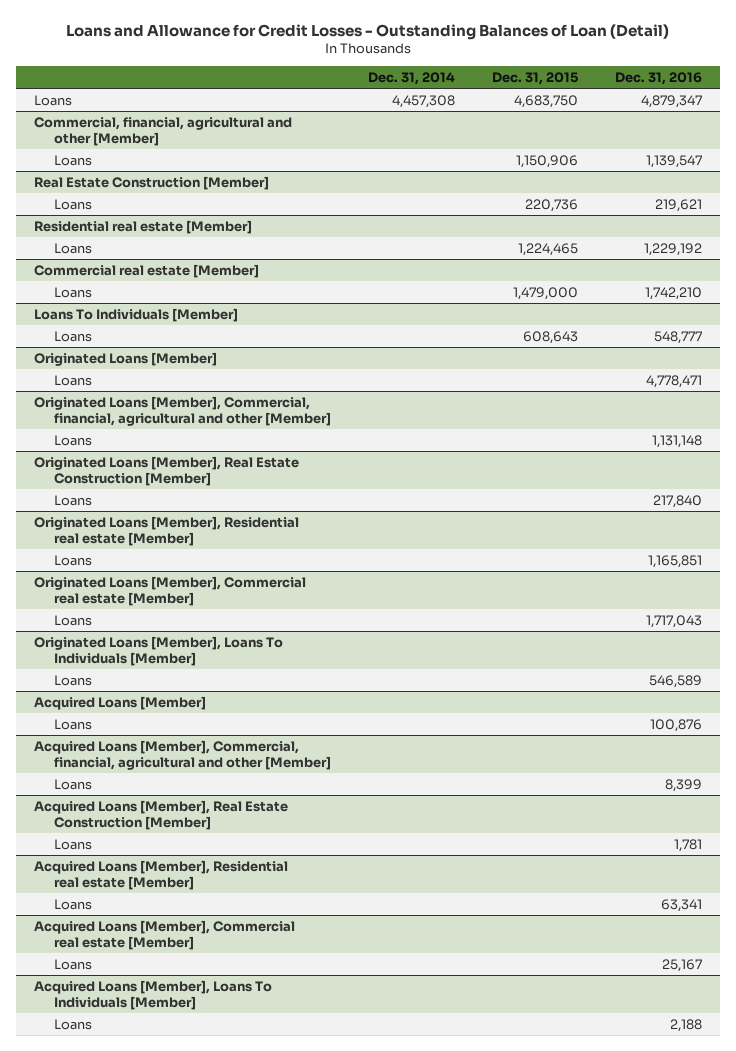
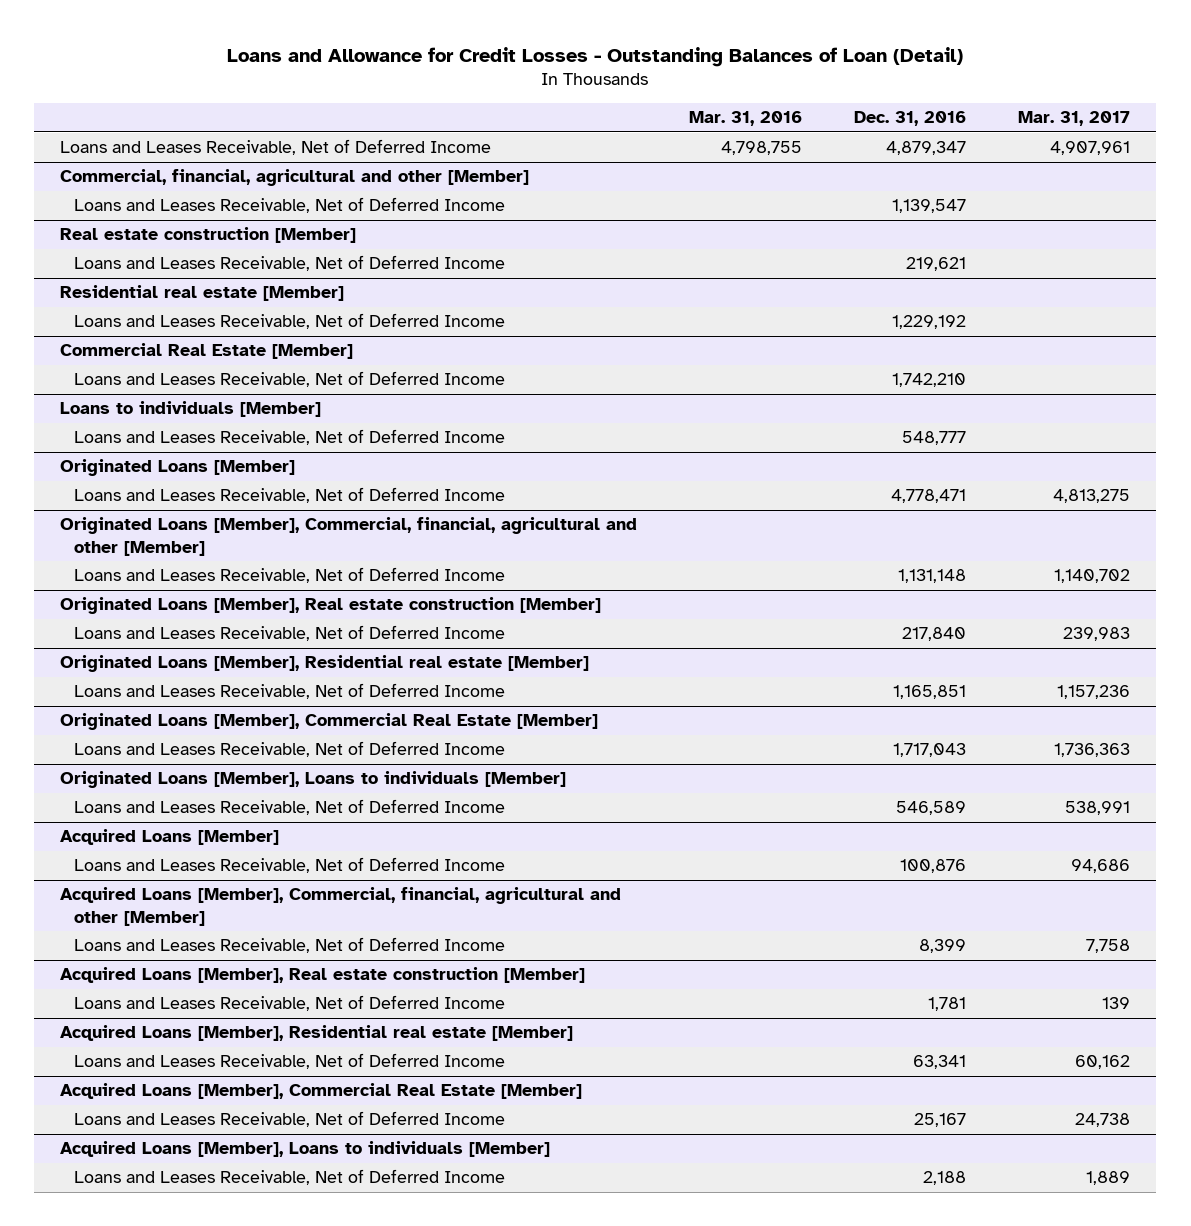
- | Dec. 31, 2014 | Dec. 31, 2015 | Dec. 31, 2016
+ | Mar. 31, 2016 | Dec. 31, 2016 | Mar. 31, 2017
- Loans | 4,457,308 | 4,683,750 | 4,879,347
+ Loans and Leases Receivable, Net of Deferred Income | 4,798,755 | 4,879,347 | 4,907,961
@ Commercial, financial, agricultural and other [Member]
- Loans | | 1,150,906 | 1,139,547
- Real Estate Construction [Member]
- Loans | | 220,736 | 219,621
@ Commercial, financial, agricultural and other [Member]
+ Loans and Leases Receivable, Net of Deferred Income | | 1,139,547 |
+ Real estate construction [Member]
+ Loans and Leases Receivable, Net of Deferred Income | | 219,621 |
@ Residential real estate [Member]
- Loans | | 1,224,465 | 1,229,192
- Commercial real estate [Member]
- Loans | | 1,479,000 | 1,742,210
- Loans To Individuals [Member]
- Loans | | 608,643 | 548,777
@ Residential real estate [Member]
+ Loans and Leases Receivable, Net of Deferred Income | | 1,229,192 |
+ Commercial Real Estate [Member]
+ Loans and Leases Receivable, Net of Deferred Income | | 1,742,210 |
+ Loans to individuals [Member]
+ Loans and Leases Receivable, Net of Deferred Income | | 548,777 |
@ Originated Loans [Member]
- Loans | | | 4,778,471
+ Loans and Leases Receivable, Net of Deferred Income | | 4,778,471 | 4,813,275
@ Originated Loans [Member], Commercial, financial, agricultural and other [Member]
- Loans | | | 1,131,148
- Originated Loans [Member], Real Estate Construction [Member]
- Loans | | | 217,840
@ Originated Loans [Member], Commercial, financial, agricultural and other [Member]
+ Loans and Leases Receivable, Net of Deferred Income | | 1,131,148 | 1,140,702
+ Originated Loans [Member], Real estate construction [Member]
+ Loans and Leases Receivable, Net of Deferred Income | | 217,840 | 239,983
@ Originated Loans [Member], Residential real estate [Member]
- Loans | | | 1,165,851
- Originated Loans [Member], Commercial real estate [Member]
- Loans | | | 1,717,043
- Originated Loans [Member], Loans To Individuals [Member]
- Loans | | | 546,589
@ Originated Loans [Member], Residential real estate [Member]
+ Loans and Leases Receivable, Net of Deferred Income | | 1,165,851 | 1,157,236
+ Originated Loans [Member], Commercial Real Estate [Member]
+ Loans and Leases Receivable, Net of Deferred Income | | 1,717,043 | 1,736,363
+ Originated Loans [Member], Loans to individuals [Member]
+ Loans and Leases Receivable, Net of Deferred Income | | 546,589 | 538,991
@ Acquired Loans [Member]
- Loans | | | 100,876
+ Loans and Leases Receivable, Net of Deferred Income | | 100,876 | 94,686
@ Acquired Loans [Member], Commercial, financial, agricultural and other [Member]
- Loans | | | 8,399
- Acquired Loans [Member], Real Estate Construction [Member]
- Loans | | | 1,781
@ Acquired Loans [Member], Commercial, financial, agricultural and other [Member]
+ Loans and Leases Receivable, Net of Deferred Income | | 8,399 | 7,758
+ Acquired Loans [Member], Real estate construction [Member]
+ Loans and Leases Receivable, Net of Deferred Income | | 1,781 | 139
@ Acquired Loans [Member], Residential real estate [Member]
- Loans | | | 63,341
- Acquired Loans [Member], Commercial real estate [Member]
- Loans | | | 25,167
- Acquired Loans [Member], Loans To Individuals [Member]
- Loans | | | 2,188
@ Acquired Loans [Member], Residential real estate [Member]
+ Loans and Leases Receivable, Net of Deferred Income | | 63,341 | 60,162
+ Acquired Loans [Member], Commercial Real Estate [Member]
+ Loans and Leases Receivable, Net of Deferred Income | | 25,167 | 24,738
+ Acquired Loans [Member], Loans to individuals [Member]
+ Loans and Leases Receivable, Net of Deferred Income | | 2,188 | 1,889

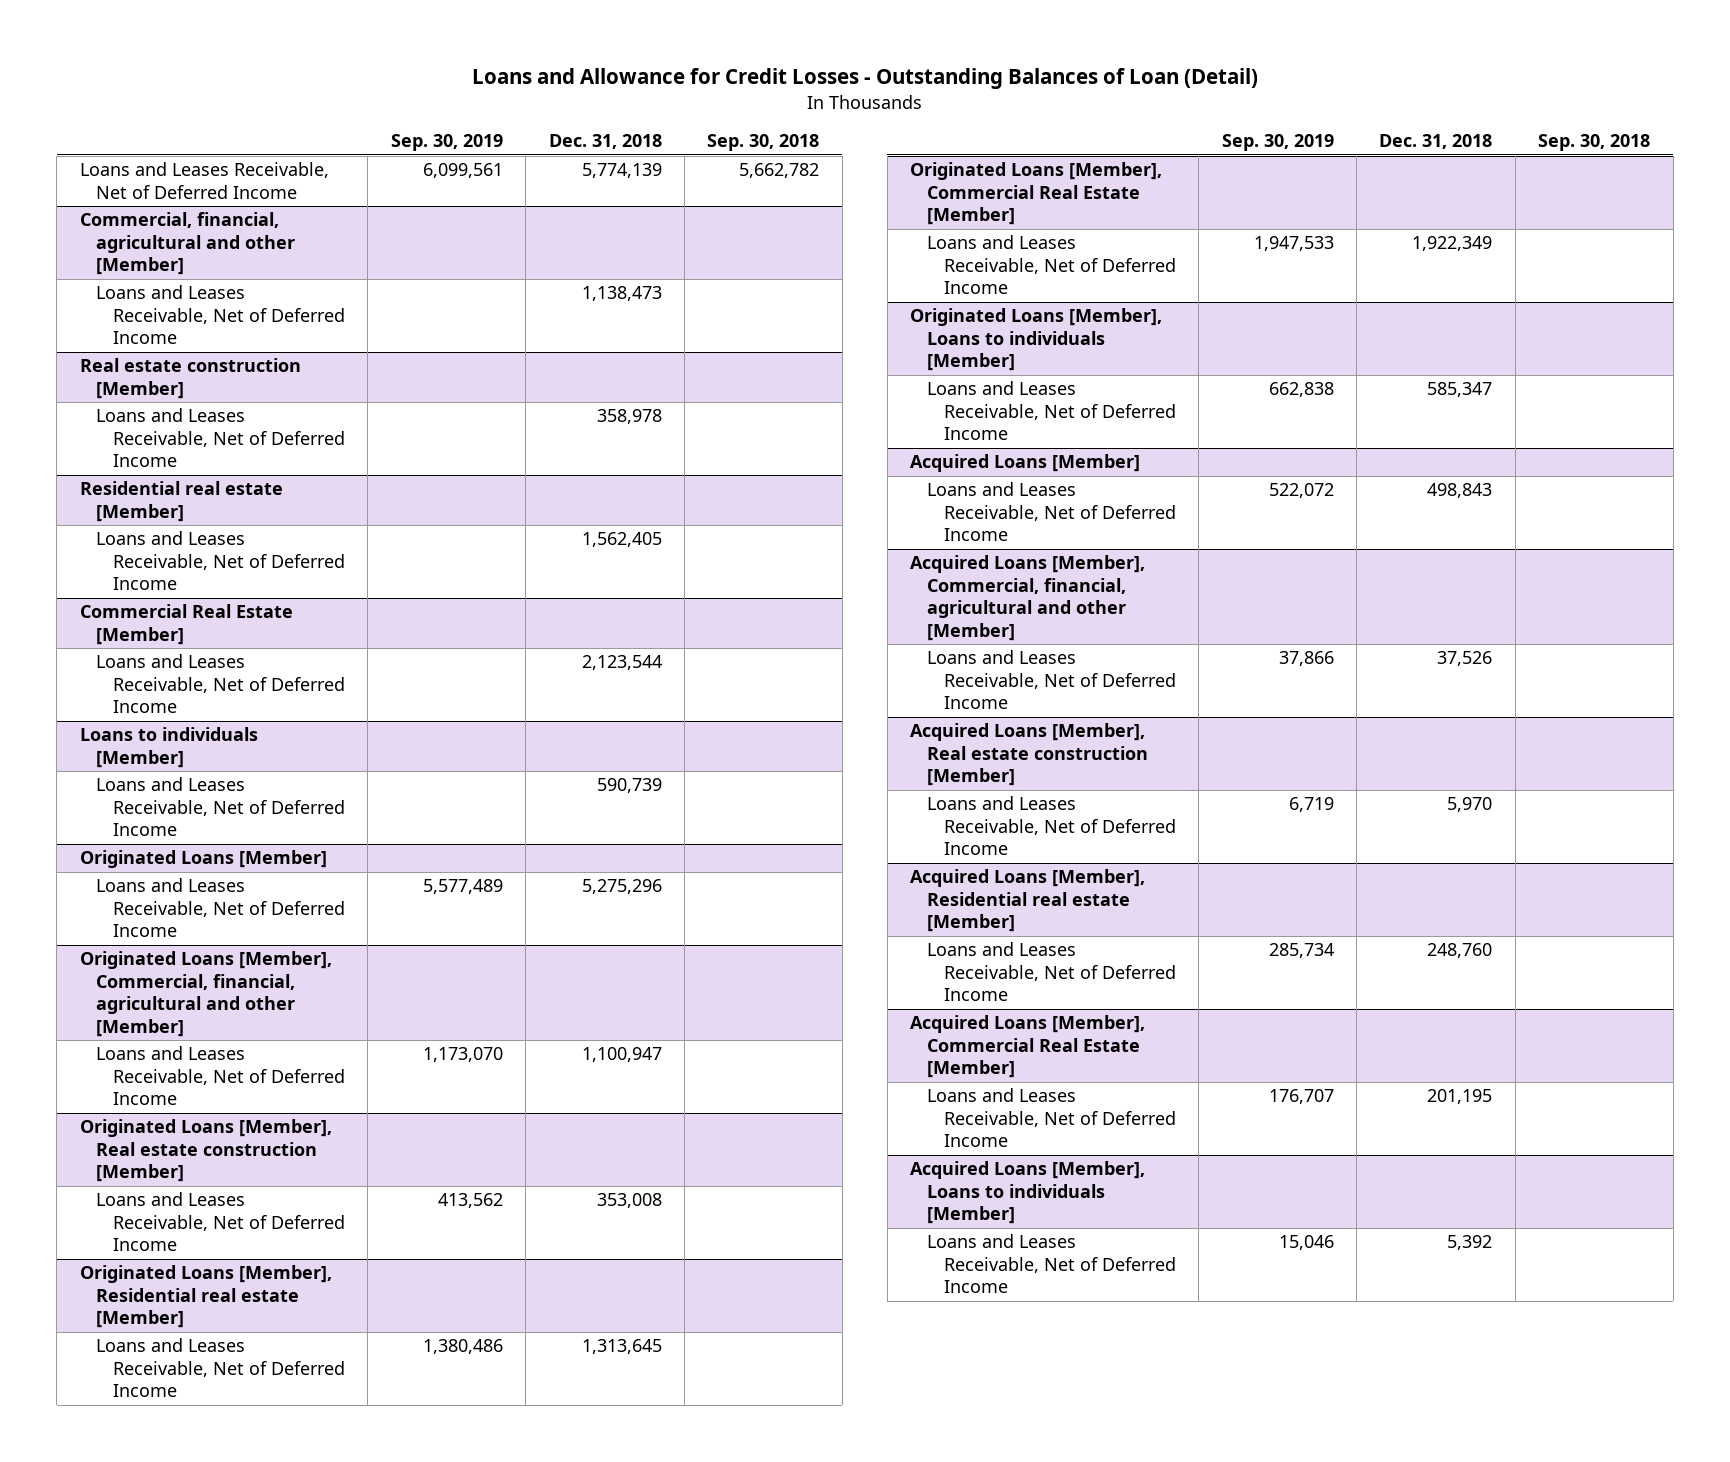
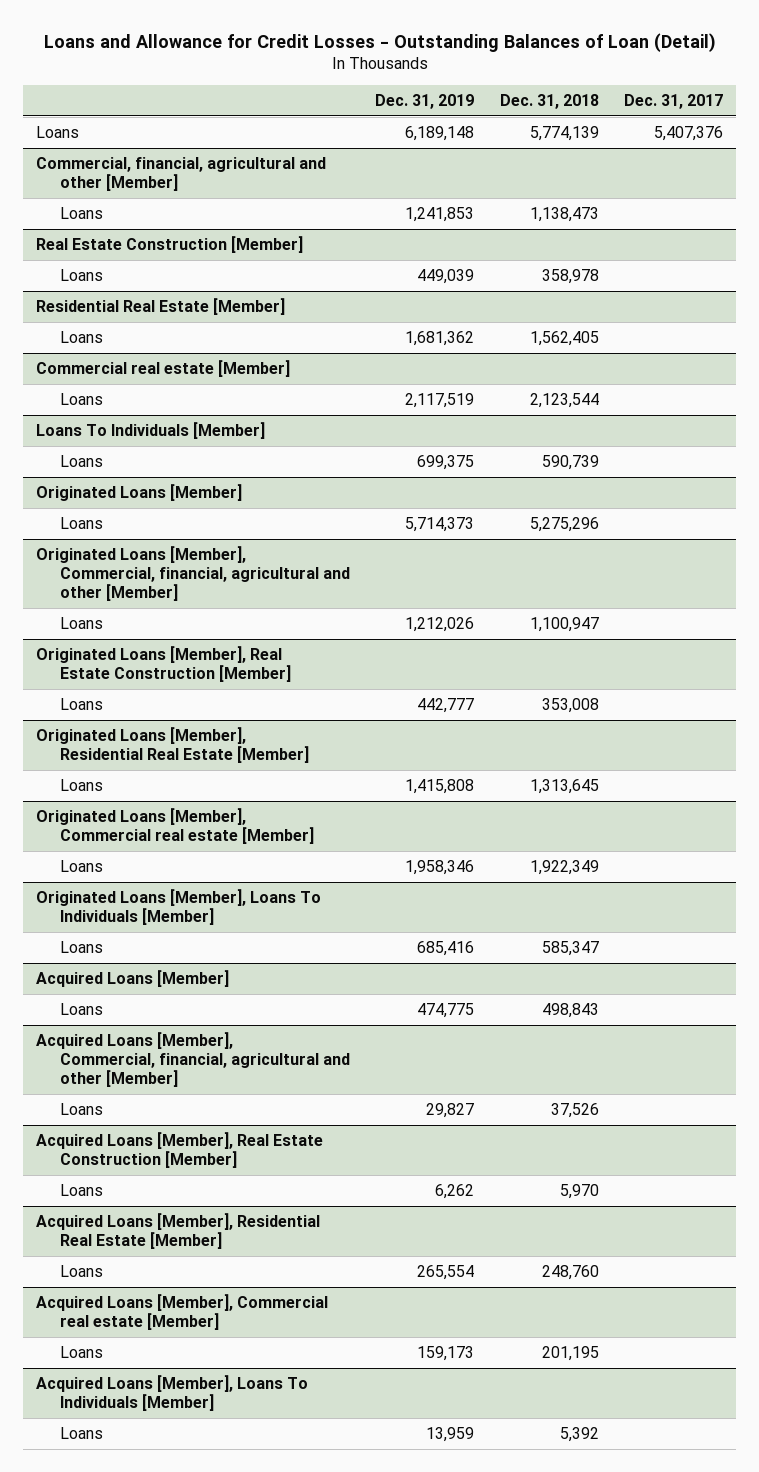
- | Sep. 30, 2019 | Dec. 31, 2018 | Sep. 30, 2018
+ | Dec. 31, 2019 | Dec. 31, 2018 | Dec. 31, 2017
- Loans and Leases Receivable, Net of Deferred Income | 6,099,561 | 5,774,139 | 5,662,782
+ Loans | 6,189,148 | 5,774,139 | 5,407,376
@ Commercial, financial, agricultural and other [Member]
- Loans and Leases Receivable, Net of Deferred Income | | 1,138,473 |
- Real estate construction [Member]
- Loans and Leases Receivable, Net of Deferred Income | | 358,978 |
- Residential real estate [Member]
- Loans and Leases Receivable, Net of Deferred Income | | 1,562,405 |
- Commercial Real Estate [Member]
- Loans and Leases Receivable, Net of Deferred Income | | 2,123,544 |
- Loans to individuals [Member]
- Loans and Leases Receivable, Net of Deferred Income | | 590,739 |
@ Commercial, financial, agricultural and other [Member]
+ Loans | 1,241,853 | 1,138,473 |
+ Real Estate Construction [Member]
+ Loans | 449,039 | 358,978 |
+ Residential Real Estate [Member]
+ Loans | 1,681,362 | 1,562,405 |
+ Commercial real estate [Member]
+ Loans | 2,117,519 | 2,123,544 |
+ Loans To Individuals [Member]
+ Loans | 699,375 | 590,739 |
@ Originated Loans [Member]
- Loans and Leases Receivable, Net of Deferred Income | 5,577,489 | 5,275,296 |
+ Loans | 5,714,373 | 5,275,296 |
@ Originated Loans [Member], Commercial, financial, agricultural and other [Member]
- Loans and Leases Receivable, Net of Deferred Income | 1,173,070 | 1,100,947 |
- Originated Loans [Member], Real estate construction [Member]
- Loans and Leases Receivable, Net of Deferred Income | 413,562 | 353,008 |
- Originated Loans [Member], Residential real estate [Member]
- Loans and Leases Receivable, Net of Deferred Income | 1,380,486 | 1,313,645 |
- Originated Loans [Member], Commercial Real Estate [Member]
- Loans and Leases Receivable, Net of Deferred Income | 1,947,533 | 1,922,349 |
- Originated Loans [Member], Loans to individuals [Member]
- Loans and Leases Receivable, Net of Deferred Income | 662,838 | 585,347 |
@ Originated Loans [Member], Commercial, financial, agricultural and other [Member]
+ Loans | 1,212,026 | 1,100,947 |
+ Originated Loans [Member], Real Estate Construction [Member]
+ Loans | 442,777 | 353,008 |
+ Originated Loans [Member], Residential Real Estate [Member]
+ Loans | 1,415,808 | 1,313,645 |
+ Originated Loans [Member], Commercial real estate [Member]
+ Loans | 1,958,346 | 1,922,349 |
+ Originated Loans [Member], Loans To Individuals [Member]
+ Loans | 685,416 | 585,347 |
@ Acquired Loans [Member]
- Loans and Leases Receivable, Net of Deferred Income | 522,072 | 498,843 |
+ Loans | 474,775 | 498,843 |
@ Acquired Loans [Member], Commercial, financial, agricultural and other [Member]
- Loans and Leases Receivable, Net of Deferred Income | 37,866 | 37,526 |
- Acquired Loans [Member], Real estate construction [Member]
- Loans and Leases Receivable, Net of Deferred Income | 6,719 | 5,970 |
- Acquired Loans [Member], Residential real estate [Member]
- Loans and Leases Receivable, Net of Deferred Income | 285,734 | 248,760 |
- Acquired Loans [Member], Commercial Real Estate [Member]
- Loans and Leases Receivable, Net of Deferred Income | 176,707 | 201,195 |
- Acquired Loans [Member], Loans to individuals [Member]
- Loans and Leases Receivable, Net of Deferred Income | 15,046 | 5,392 |
@ Acquired Loans [Member], Commercial, financial, agricultural and other [Member]
+ Loans | 29,827 | 37,526 |
+ Acquired Loans [Member], Real Estate Construction [Member]
+ Loans | 6,262 | 5,970 |
+ Acquired Loans [Member], Residential Real Estate [Member]
+ Loans | 265,554 | 248,760 |
+ Acquired Loans [Member], Commercial real estate [Member]
+ Loans | 159,173 | 201,195 |
+ Acquired Loans [Member], Loans To Individuals [Member]
+ Loans | 13,959 | 5,392 |

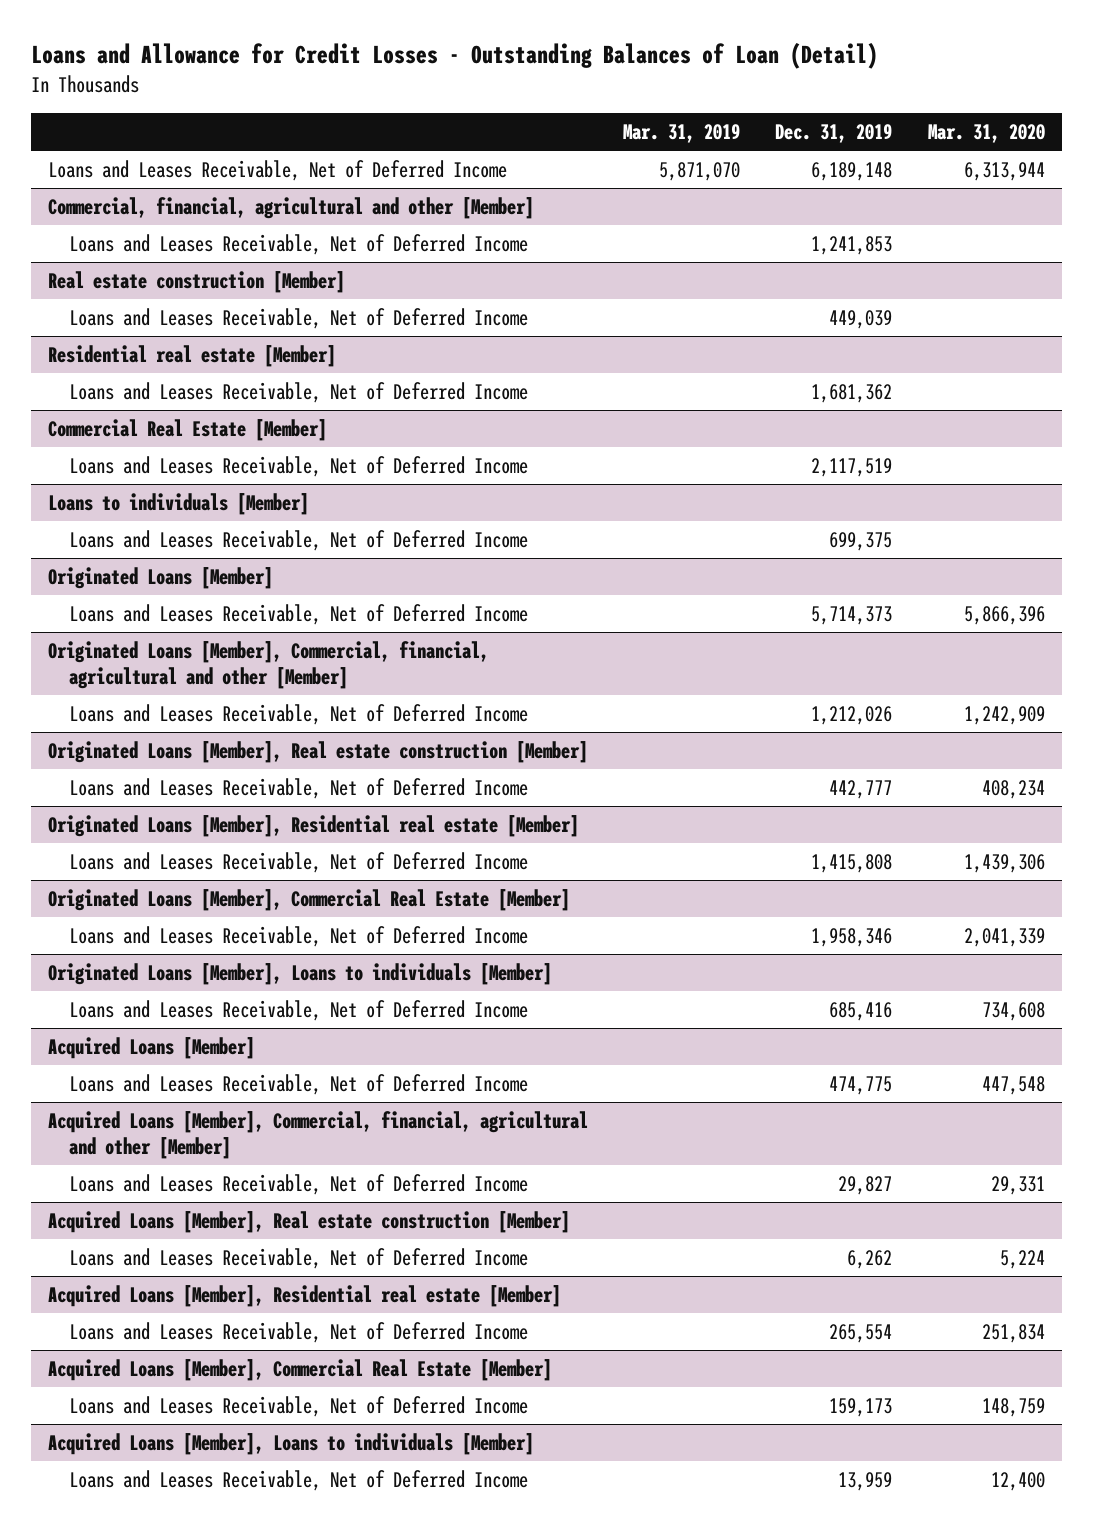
- | Dec. 31, 2019 | Dec. 31, 2018 | Dec. 31, 2017
+ | Mar. 31, 2019 | Dec. 31, 2019 | Mar. 31, 2020
- Loans | 6,189,148 | 5,774,139 | 5,407,376
+ Loans and Leases Receivable, Net of Deferred Income | 5,871,070 | 6,189,148 | 6,313,944
@ Commercial, financial, agricultural and other [Member]
- Loans | 1,241,853 | 1,138,473 |
- Real Estate Construction [Member]
- Loans | 449,039 | 358,978 |
- Residential Real Estate [Member]
- Loans | 1,681,362 | 1,562,405 |
- Commercial real estate [Member]
- Loans | 2,117,519 | 2,123,544 |
- Loans To Individuals [Member]
- Loans | 699,375 | 590,739 |
@ Commercial, financial, agricultural and other [Member]
+ Loans and Leases Receivable, Net of Deferred Income | | 1,241,853 |
+ Real estate construction [Member]
+ Loans and Leases Receivable, Net of Deferred Income | | 449,039 |
+ Residential real estate [Member]
+ Loans and Leases Receivable, Net of Deferred Income | | 1,681,362 |
+ Commercial Real Estate [Member]
+ Loans and Leases Receivable, Net of Deferred Income | | 2,117,519 |
+ Loans to individuals [Member]
+ Loans and Leases Receivable, Net of Deferred Income | | 699,375 |
@ Originated Loans [Member]
- Loans | 5,714,373 | 5,275,296 |
+ Loans and Leases Receivable, Net of Deferred Income | | 5,714,373 | 5,866,396
@ Originated Loans [Member], Commercial, financial, agricultural and other [Member]
- Loans | 1,212,026 | 1,100,947 |
- Originated Loans [Member], Real Estate Construction [Member]
- Loans | 442,777 | 353,008 |
- Originated Loans [Member], Residential Real Estate [Member]
- Loans | 1,415,808 | 1,313,645 |
- Originated Loans [Member], Commercial real estate [Member]
- Loans | 1,958,346 | 1,922,349 |
- Originated Loans [Member], Loans To Individuals [Member]
- Loans | 685,416 | 585,347 |
@ Originated Loans [Member], Commercial, financial, agricultural and other [Member]
+ Loans and Leases Receivable, Net of Deferred Income | | 1,212,026 | 1,242,909
+ Originated Loans [Member], Real estate construction [Member]
+ Loans and Leases Receivable, Net of Deferred Income | | 442,777 | 408,234
+ Originated Loans [Member], Residential real estate [Member]
+ Loans and Leases Receivable, Net of Deferred Income | | 1,415,808 | 1,439,306
+ Originated Loans [Member], Commercial Real Estate [Member]
+ Loans and Leases Receivable, Net of Deferred Income | | 1,958,346 | 2,041,339
+ Originated Loans [Member], Loans to individuals [Member]
+ Loans and Leases Receivable, Net of Deferred Income | | 685,416 | 734,608
@ Acquired Loans [Member]
- Loans | 474,775 | 498,843 |
+ Loans and Leases Receivable, Net of Deferred Income | | 474,775 | 447,548
@ Acquired Loans [Member], Commercial, financial, agricultural and other [Member]
- Loans | 29,827 | 37,526 |
- Acquired Loans [Member], Real Estate Construction [Member]
- Loans | 6,262 | 5,970 |
- Acquired Loans [Member], Residential Real Estate [Member]
- Loans | 265,554 | 248,760 |
- Acquired Loans [Member], Commercial real estate [Member]
- Loans | 159,173 | 201,195 |
- Acquired Loans [Member], Loans To Individuals [Member]
- Loans | 13,959 | 5,392 |
@ Acquired Loans [Member], Commercial, financial, agricultural and other [Member]
+ Loans and Leases Receivable, Net of Deferred Income | | 29,827 | 29,331
+ Acquired Loans [Member], Real estate construction [Member]
+ Loans and Leases Receivable, Net of Deferred Income | | 6,262 | 5,224
+ Acquired Loans [Member], Residential real estate [Member]
+ Loans and Leases Receivable, Net of Deferred Income | | 265,554 | 251,834
+ Acquired Loans [Member], Commercial Real Estate [Member]
+ Loans and Leases Receivable, Net of Deferred Income | | 159,173 | 148,759
+ Acquired Loans [Member], Loans to individuals [Member]
+ Loans and Leases Receivable, Net of Deferred Income | | 13,959 | 12,400

